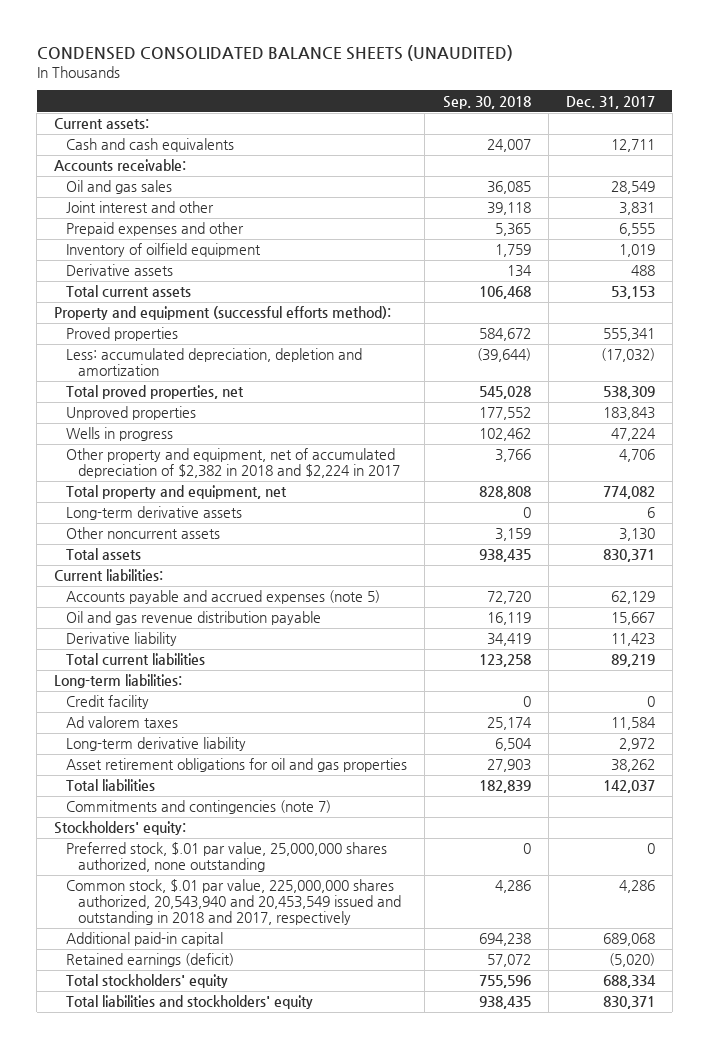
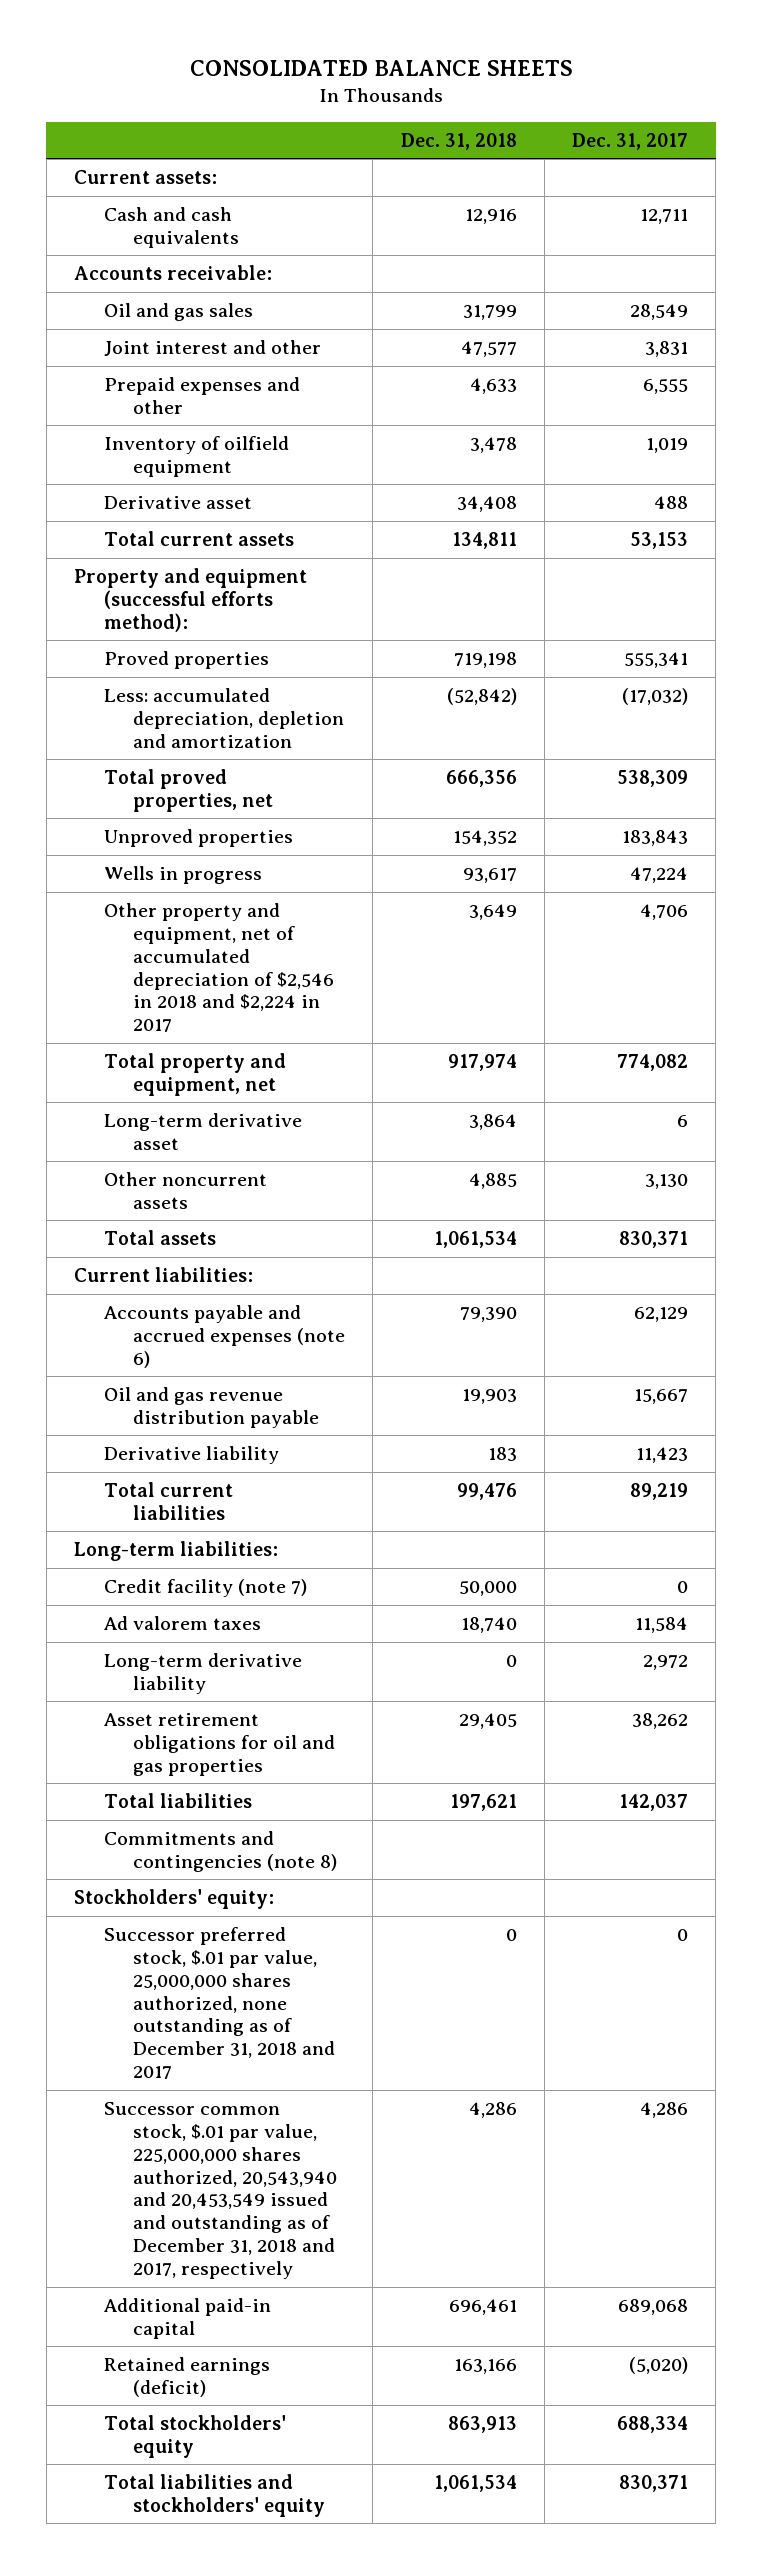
- CONDENSED CONSOLIDATED BALANCE SHEETS (UNAUDITED)
+ CONSOLIDATED BALANCE SHEETS
- | Sep. 30, 2018 | Dec. 31, 2017
+ | Dec. 31, 2018 | Dec. 31, 2017
- Derivative assets | 134 | 488
+ Derivative asset | 34,408 | 488
- Other property and equipment, net of accumulated depreciation of $2,382 in 2018 and $2,224 in 2017 | 3,766 | 4,706
+ Other property and equipment, net of accumulated depreciation of $2,546 in 2018 and $2,224 in 2017 | 3,649 | 4,706
- Long-term derivative assets | 0 | 6
+ Long-term derivative asset | 3,864 | 6
- Accounts payable and accrued expenses (note 5) | 72,720 | 62,129
+ Accounts payable and accrued expenses (note 6) | 79,390 | 62,129
- Credit facility | 0 | 0
+ Credit facility (note 7) | 50,000 | 0
- Commitments and contingencies (note 7)
+ Commitments and contingencies (note 8)
- Preferred stock, $.01 par value, 25,000,000 shares authorized, none outstanding | 0 | 0
- Common stock, $.01 par value, 225,000,000 shares authorized, 20,543,940 and 20,453,549 issued and outstanding in 2018 and 2017, respectively | 4,286 | 4,286
+ Successor preferred stock, $.01 par value, 25,000,000 shares authorized, none outstanding as of December 31, 2018 and 2017 | 0 | 0
+ Successor common stock, $.01 par value, 225,000,000 shares authorized, 20,543,940 and 20,453,549 issued and outstanding as of December 31, 2018 and 2017, respectively | 4,286 | 4,286

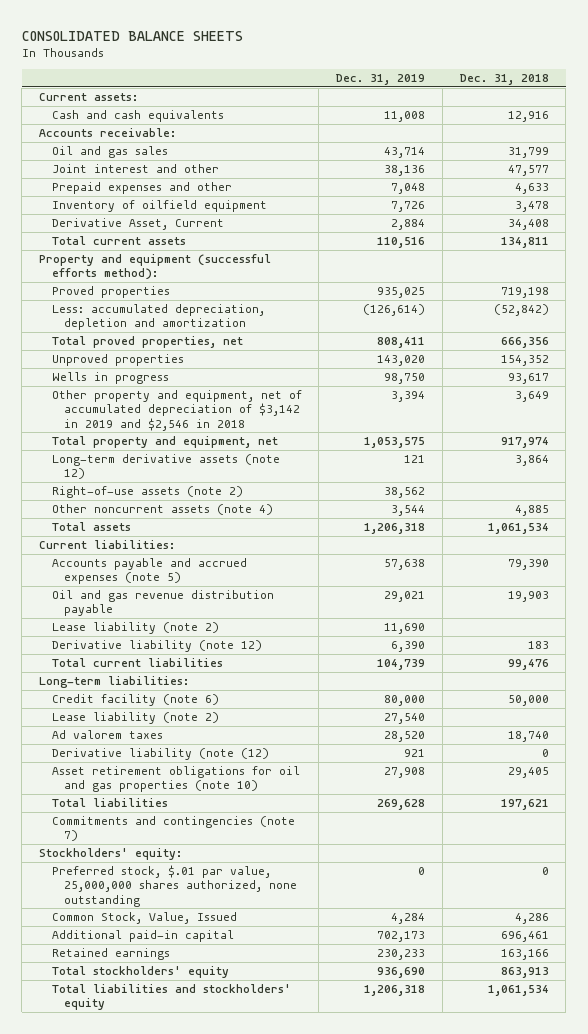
- | Dec. 31, 2018 | Dec. 31, 2017
+ | Dec. 31, 2019 | Dec. 31, 2018
- Derivative asset | 34,408 | 488
+ Derivative Asset, Current | 2,884 | 34,408
- Other property and equipment, net of accumulated depreciation of $2,546 in 2018 and $2,224 in 2017 | 3,649 | 4,706
+ Other property and equipment, net of accumulated depreciation of $3,142 in 2019 and $2,546 in 2018 | 3,394 | 3,649
- Long-term derivative asset | 3,864 | 6
- Other noncurrent assets | 4,885 | 3,130
+ Long-term derivative assets (note 12) | 121 | 3,864
+ Right-of-use assets (note 2) | 38,562 |
+ Other noncurrent assets (note 4) | 3,544 | 4,885
- Accounts payable and accrued expenses (note 6) | 79,390 | 62,129
+ Accounts payable and accrued expenses (note 5) | 57,638 | 79,390
- Derivative liability | 183 | 11,423
+ Lease liability (note 2) | 11,690 |
+ Derivative liability (note 12) | 6,390 | 183
- Credit facility (note 7) | 50,000 | 0
+ Credit facility (note 6) | 80,000 | 50,000
+ Lease liability (note 2) | 27,540 |
- Long-term derivative liability | 0 | 2,972
- Asset retirement obligations for oil and gas properties | 29,405 | 38,262
+ Derivative liability (note (12) | 921 | 0
+ Asset retirement obligations for oil and gas properties (note 10) | 27,908 | 29,405
- Commitments and contingencies (note 8)
+ Commitments and contingencies (note 7)
- Successor preferred stock, $.01 par value, 25,000,000 shares authorized, none outstanding as of December 31, 2018 and 2017 | 0 | 0
- Successor common stock, $.01 par value, 225,000,000 shares authorized, 20,543,940 and 20,453,549 issued and outstanding as of December 31, 2018 and 2017, respectively | 4,286 | 4,286
+ Preferred stock, $.01 par value, 25,000,000 shares authorized, none outstanding | 0 | 0
+ Common Stock, Value, Issued | 4,284 | 4,286
- Retained earnings (deficit) | 163,166 | (5,020)
+ Retained earnings | 230,233 | 163,166

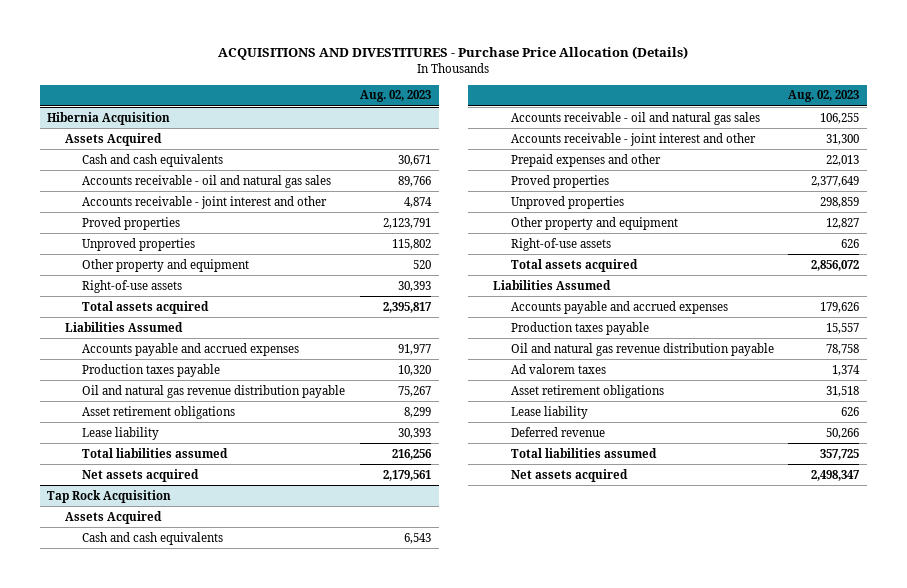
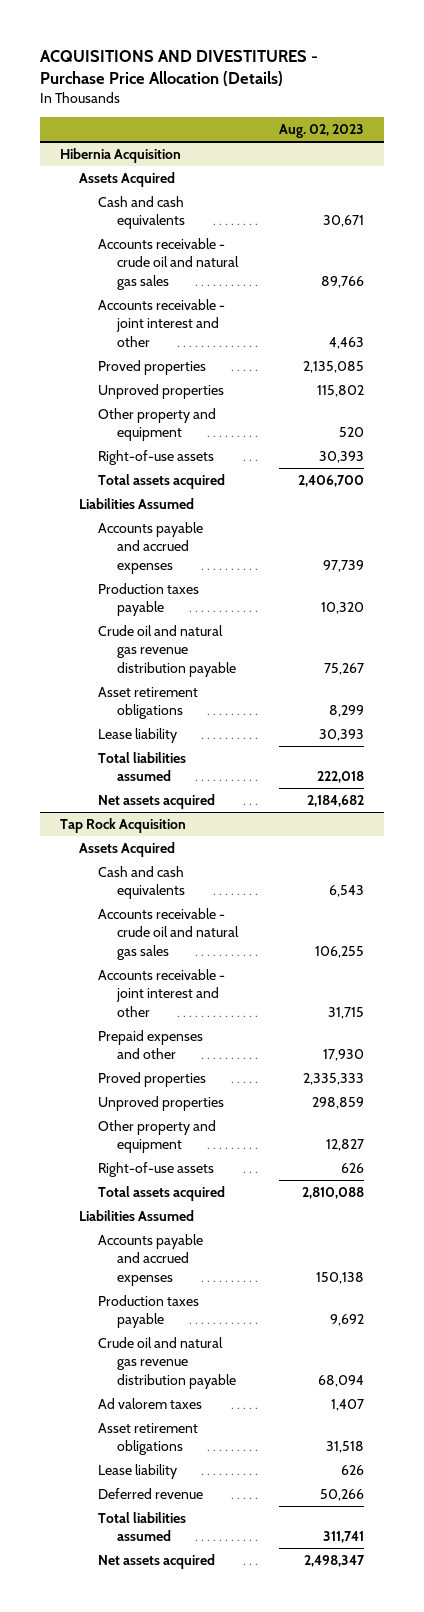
@ Hibernia Acquisition
- Accounts receivable - oil and natural gas sales | 89,766
- Accounts receivable - joint interest and other | 4,874
- Proved properties | 2,123,791
+ Accounts receivable - crude oil and natural gas sales | 89,766
+ Accounts receivable - joint interest and other | 4,463
+ Proved properties | 2,135,085
- Total assets acquired | 2,395,817
+ Total assets acquired | 2,406,700
- Accounts payable and accrued expenses | 91,977
+ Accounts payable and accrued expenses | 97,739
- Oil and natural gas revenue distribution payable | 75,267
+ Crude oil and natural gas revenue distribution payable | 75,267
- Total liabilities assumed | 216,256
- Net assets acquired | 2,179,561
+ Total liabilities assumed | 222,018
+ Net assets acquired | 2,184,682
@ Tap Rock Acquisition
- Accounts receivable - oil and natural gas sales | 106,255
- Accounts receivable - joint interest and other | 31,300
- Prepaid expenses and other | 22,013
- Proved properties | 2,377,649
+ Accounts receivable - crude oil and natural gas sales | 106,255
+ Accounts receivable - joint interest and other | 31,715
+ Prepaid expenses and other | 17,930
+ Proved properties | 2,335,333
- Total assets acquired | 2,856,072
+ Total assets acquired | 2,810,088
- Accounts payable and accrued expenses | 179,626
- Production taxes payable | 15,557
- Oil and natural gas revenue distribution payable | 78,758
- Ad valorem taxes | 1,374
+ Accounts payable and accrued expenses | 150,138
+ Production taxes payable | 9,692
+ Crude oil and natural gas revenue distribution payable | 68,094
+ Ad valorem taxes | 1,407
- Total liabilities assumed | 357,725
+ Total liabilities assumed | 311,741

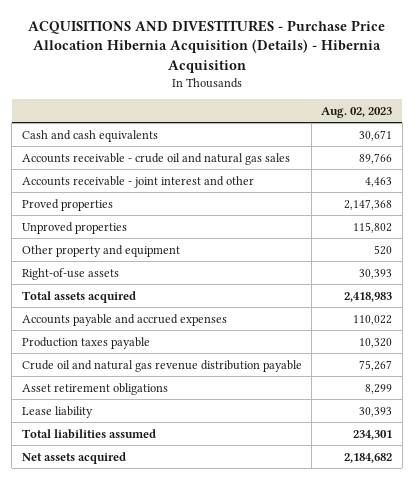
- ACQUISITIONS AND DIVESTITURES - Purchase Price Allocation (Details)
+ ACQUISITIONS AND DIVESTITURES - Purchase Price Allocation Hibernia Acquisition (Details) - Hibernia Acquisition
- Hibernia Acquisition
- Assets Acquired
- Proved properties | 2,135,085
+ Proved properties | 2,147,368
- Total assets acquired | 2,406,700
- Liabilities Assumed
- Accounts payable and accrued expenses | 97,739
+ Total assets acquired | 2,418,983
+ Accounts payable and accrued expenses | 110,022
- Total liabilities assumed | 222,018
+ Total liabilities assumed | 234,301
- Tap Rock Acquisition
- Assets Acquired
- Cash and cash equivalents | 6,543
- Accounts receivable - crude oil and natural gas sales | 106,255
- Accounts receivable - joint interest and other | 31,715
- Prepaid expenses and other | 17,930
- Proved properties | 2,335,333
- Unproved properties | 298,859
- Other property and equipment | 12,827
- Right-of-use assets | 626
- Total assets acquired | 2,810,088
- Liabilities Assumed
- Accounts payable and accrued expenses | 150,138
- Production taxes payable | 9,692
- Crude oil and natural gas revenue distribution payable | 68,094
- Ad valorem taxes | 1,407
- Asset retirement obligations | 31,518
- Lease liability | 626
- Deferred revenue | 50,266
- Total liabilities assumed | 311,741
- Net assets acquired | 2,498,347

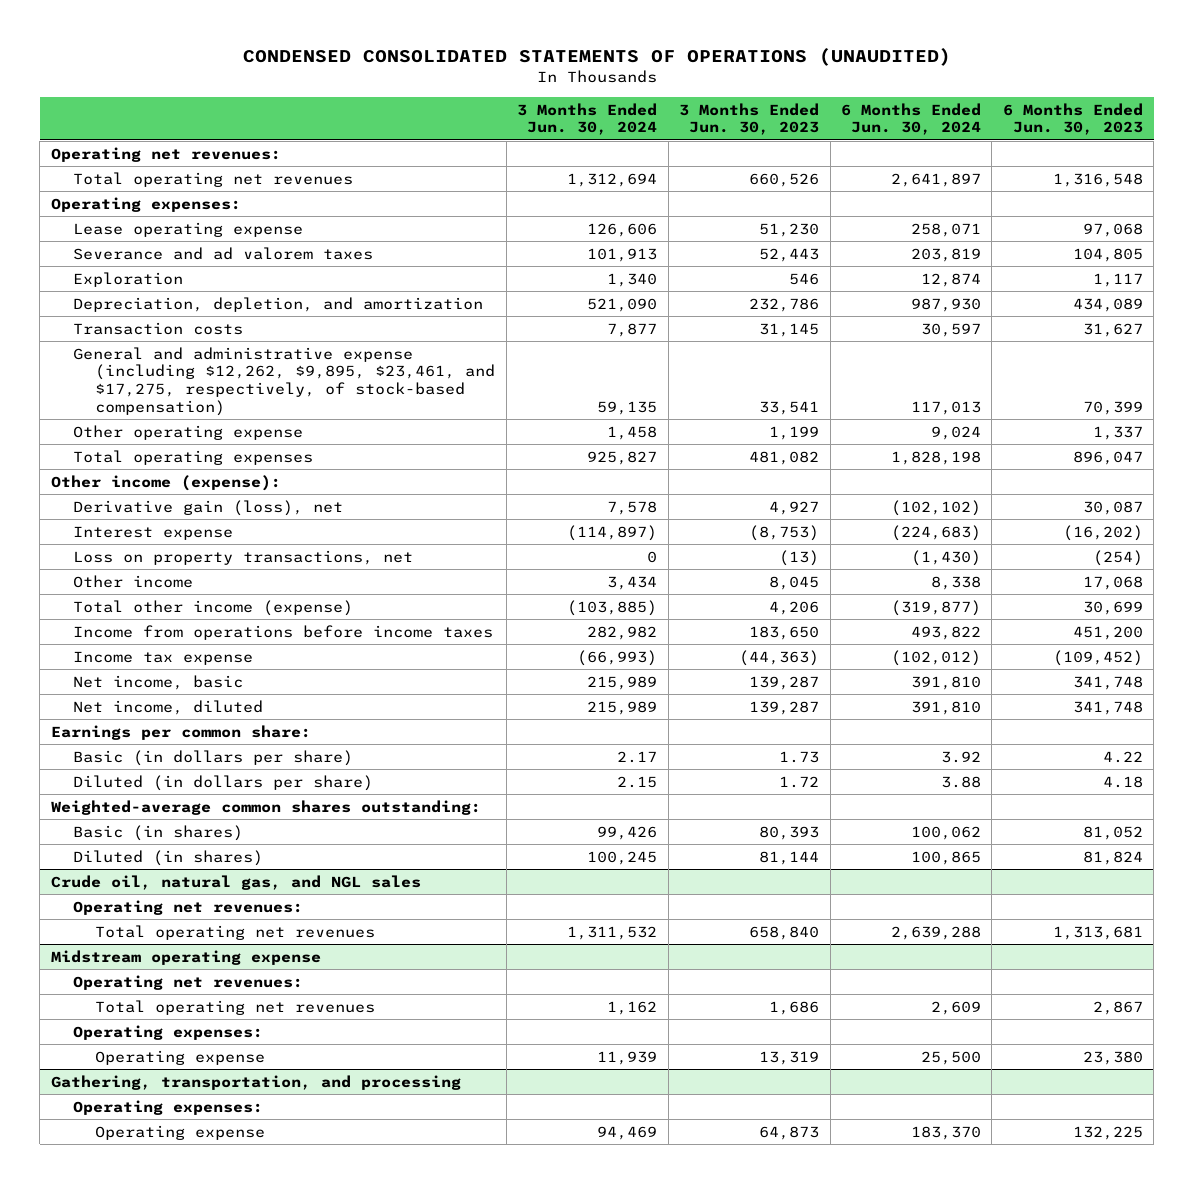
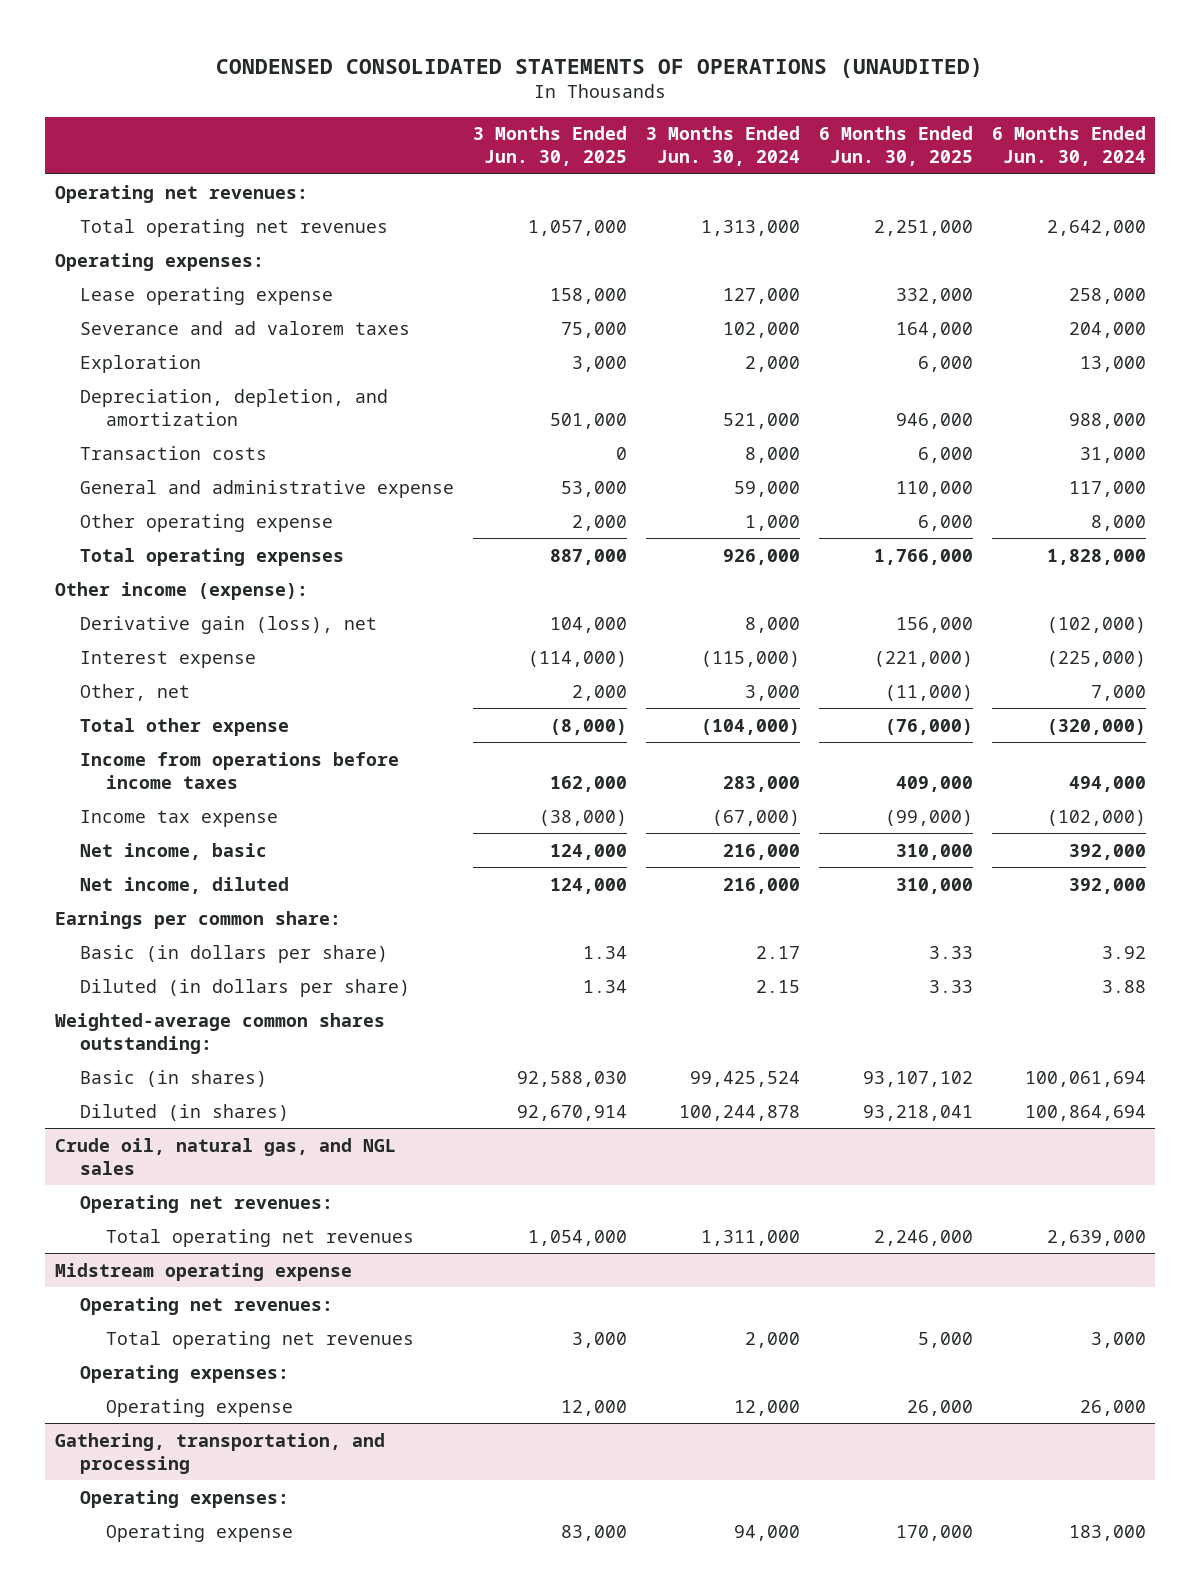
- | 3 Months Ended Jun. 30, 2024 | 3 Months Ended Jun. 30, 2023 | 6 Months Ended Jun. 30, 2024 | 6 Months Ended Jun. 30, 2023
+ | 3 Months Ended Jun. 30, 2025 | 3 Months Ended Jun. 30, 2024 | 6 Months Ended Jun. 30, 2025 | 6 Months Ended Jun. 30, 2024
- Total operating net revenues | 1,312,694 | 660,526 | 2,641,897 | 1,316,548
+ Total operating net revenues | 1,057,000 | 1,313,000 | 2,251,000 | 2,642,000
- Lease operating expense | 126,606 | 51,230 | 258,071 | 97,068
- Severance and ad valorem taxes | 101,913 | 52,443 | 203,819 | 104,805
- Exploration | 1,340 | 546 | 12,874 | 1,117
- Depreciation, depletion, and amortization | 521,090 | 232,786 | 987,930 | 434,089
- Transaction costs | 7,877 | 31,145 | 30,597 | 31,627
- General and administrative expense (including $12,262, $9,895, $23,461, and $17,275, respectively, of stock-based compensation) | 59,135 | 33,541 | 117,013 | 70,399
- Other operating expense | 1,458 | 1,199 | 9,024 | 1,337
- Total operating expenses | 925,827 | 481,082 | 1,828,198 | 896,047
+ Lease operating expense | 158,000 | 127,000 | 332,000 | 258,000
+ Severance and ad valorem taxes | 75,000 | 102,000 | 164,000 | 204,000
+ Exploration | 3,000 | 2,000 | 6,000 | 13,000
+ Depreciation, depletion, and amortization | 501,000 | 521,000 | 946,000 | 988,000
+ Transaction costs | 0 | 8,000 | 6,000 | 31,000
+ General and administrative expense | 53,000 | 59,000 | 110,000 | 117,000
+ Other operating expense | 2,000 | 1,000 | 6,000 | 8,000
+ Total operating expenses | 887,000 | 926,000 | 1,766,000 | 1,828,000
- Derivative gain (loss), net | 7,578 | 4,927 | (102,102) | 30,087
- Interest expense | (114,897) | (8,753) | (224,683) | (16,202)
- Loss on property transactions, net | 0 | (13) | (1,430) | (254)
- Other income | 3,434 | 8,045 | 8,338 | 17,068
- Total other income (expense) | (103,885) | 4,206 | (319,877) | 30,699
- Income from operations before income taxes | 282,982 | 183,650 | 493,822 | 451,200
- Income tax expense | (66,993) | (44,363) | (102,012) | (109,452)
- Net income, basic | 215,989 | 139,287 | 391,810 | 341,748
- Net income, diluted | 215,989 | 139,287 | 391,810 | 341,748
+ Derivative gain (loss), net | 104,000 | 8,000 | 156,000 | (102,000)
+ Interest expense | (114,000) | (115,000) | (221,000) | (225,000)
+ Other, net | 2,000 | 3,000 | (11,000) | 7,000
+ Total other expense | (8,000) | (104,000) | (76,000) | (320,000)
+ Income from operations before income taxes | 162,000 | 283,000 | 409,000 | 494,000
+ Income tax expense | (38,000) | (67,000) | (99,000) | (102,000)
+ Net income, basic | 124,000 | 216,000 | 310,000 | 392,000
+ Net income, diluted | 124,000 | 216,000 | 310,000 | 392,000
- Basic (in shares) | 99,426 | 80,393 | 100,062 | 81,052
- Diluted (in shares) | 100,245 | 81,144 | 100,865 | 81,824
+ Basic (in shares) | 92,588,030 | 99,425,524 | 93,107,102 | 100,061,694
+ Diluted (in shares) | 92,670,914 | 100,244,878 | 93,218,041 | 100,864,694
@ Crude oil, natural gas, and NGL sales
- Total operating net revenues | 1,311,532 | 658,840 | 2,639,288 | 1,313,681
+ Total operating net revenues | 1,054,000 | 1,311,000 | 2,246,000 | 2,639,000
@ Midstream operating expense
- Total operating net revenues | 1,162 | 1,686 | 2,609 | 2,867
+ Total operating net revenues | 3,000 | 2,000 | 5,000 | 3,000
- Operating expense | 11,939 | 13,319 | 25,500 | 23,380
+ Operating expense | 12,000 | 12,000 | 26,000 | 26,000
@ Gathering, transportation, and processing
- Operating expense | 94,469 | 64,873 | 183,370 | 132,225
+ Operating expense | 83,000 | 94,000 | 170,000 | 183,000

